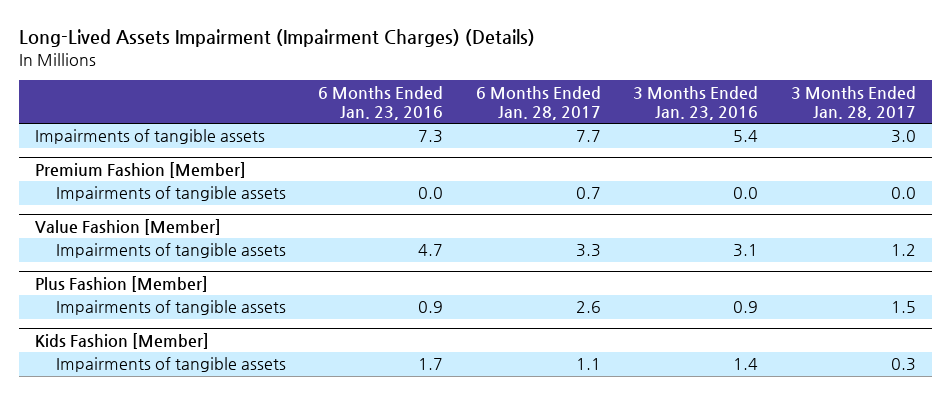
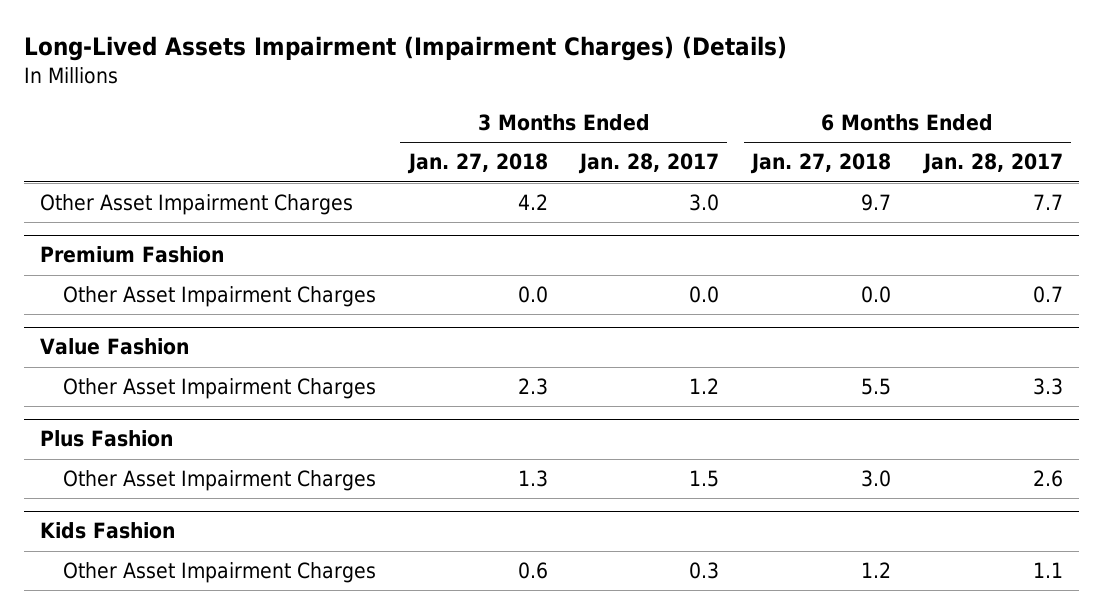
- | 6 Months Ended Jan. 23, 2016 | 6 Months Ended Jan. 28, 2017 | 3 Months Ended Jan. 23, 2016 | 3 Months Ended Jan. 28, 2017
+ | 3 Months Ended Jan. 27, 2018 | 3 Months Ended Jan. 28, 2017 | 6 Months Ended Jan. 27, 2018 | 6 Months Ended Jan. 28, 2017
- Impairments of tangible assets | 7.3 | 7.7 | 5.4 | 3.0
- Premium Fashion [Member]
- Impairments of tangible assets | 0.0 | 0.7 | 0.0 | 0.0
- Value Fashion [Member]
- Impairments of tangible assets | 4.7 | 3.3 | 3.1 | 1.2
- Plus Fashion [Member]
- Impairments of tangible assets | 0.9 | 2.6 | 0.9 | 1.5
- Kids Fashion [Member]
- Impairments of tangible assets | 1.7 | 1.1 | 1.4 | 0.3
+ Other Asset Impairment Charges | 4.2 | 3.0 | 9.7 | 7.7
+ Premium Fashion
+ Other Asset Impairment Charges | 0.0 | 0.0 | 0.0 | 0.7
+ Value Fashion
+ Other Asset Impairment Charges | 2.3 | 1.2 | 5.5 | 3.3
+ Plus Fashion
+ Other Asset Impairment Charges | 1.3 | 1.5 | 3.0 | 2.6
+ Kids Fashion
+ Other Asset Impairment Charges | 0.6 | 0.3 | 1.2 | 1.1

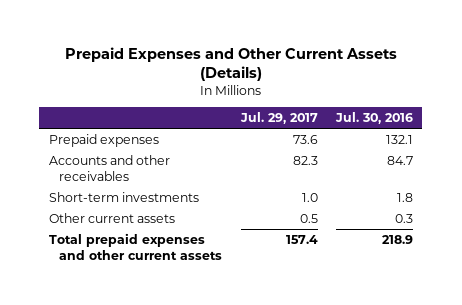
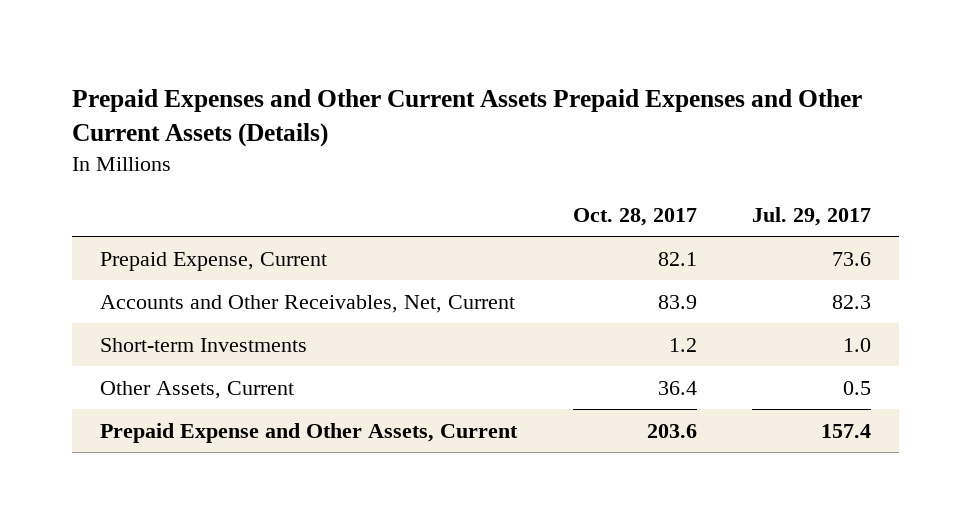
- Prepaid Expenses and Other Current Assets (Details)
+ Prepaid Expenses and Other Current Assets Prepaid Expenses and Other Current Assets (Details)
- | Jul. 29, 2017 | Jul. 30, 2016
+ | Oct. 28, 2017 | Jul. 29, 2017
- Prepaid expenses | 73.6 | 132.1
- Accounts and other receivables | 82.3 | 84.7
- Short-term investments | 1.0 | 1.8
- Other current assets | 0.5 | 0.3
- Total prepaid expenses and other current assets | 157.4 | 218.9
+ Prepaid Expense, Current | 82.1 | 73.6
+ Accounts and Other Receivables, Net, Current | 83.9 | 82.3
+ Short-term Investments | 1.2 | 1.0
+ Other Assets, Current | 36.4 | 0.5
+ Prepaid Expense and Other Assets, Current | 203.6 | 157.4

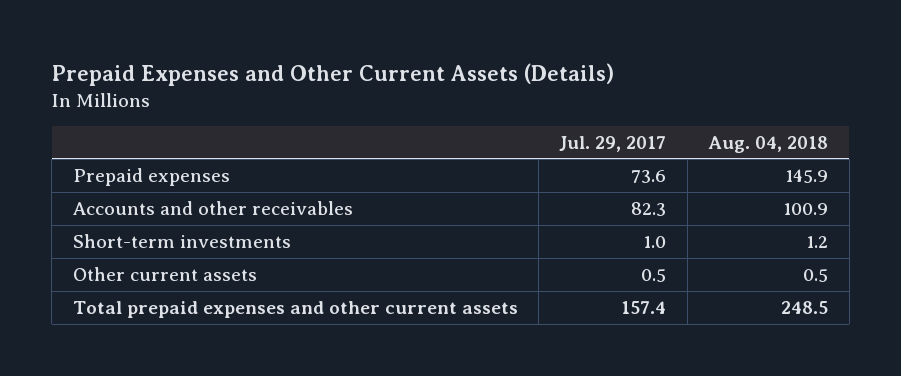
- Prepaid Expenses and Other Current Assets Prepaid Expenses and Other Current Assets (Details)
+ Prepaid Expenses and Other Current Assets (Details)
- | Oct. 28, 2017 | Jul. 29, 2017
+ | Jul. 29, 2017 | Aug. 04, 2018
- Prepaid Expense, Current | 82.1 | 73.6
- Accounts and Other Receivables, Net, Current | 83.9 | 82.3
- Short-term Investments | 1.2 | 1.0
- Other Assets, Current | 36.4 | 0.5
- Prepaid Expense and Other Assets, Current | 203.6 | 157.4
+ Prepaid expenses | 73.6 | 145.9
+ Accounts and other receivables | 82.3 | 100.9
+ Short-term investments | 1.0 | 1.2
+ Other current assets | 0.5 | 0.5
+ Total prepaid expenses and other current assets | 157.4 | 248.5

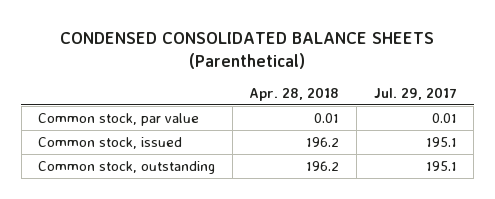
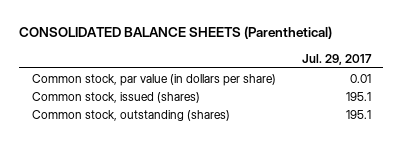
- CONDENSED CONSOLIDATED BALANCE SHEETS (Parenthetical)
+ CONSOLIDATED BALANCE SHEETS (Parenthetical)
- | Apr. 28, 2018 | Jul. 29, 2017
+ | Jul. 29, 2017
- Common stock, par value | 0.01 | 0.01
- Common stock, issued | 196.2 | 195.1
- Common stock, outstanding | 196.2 | 195.1
+ Common stock, par value (in dollars per share) | 0.01
+ Common stock, issued (shares) | 195.1
+ Common stock, outstanding (shares) | 195.1

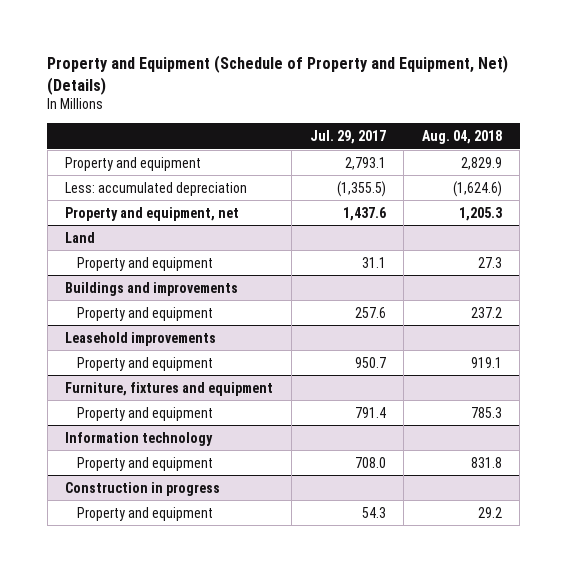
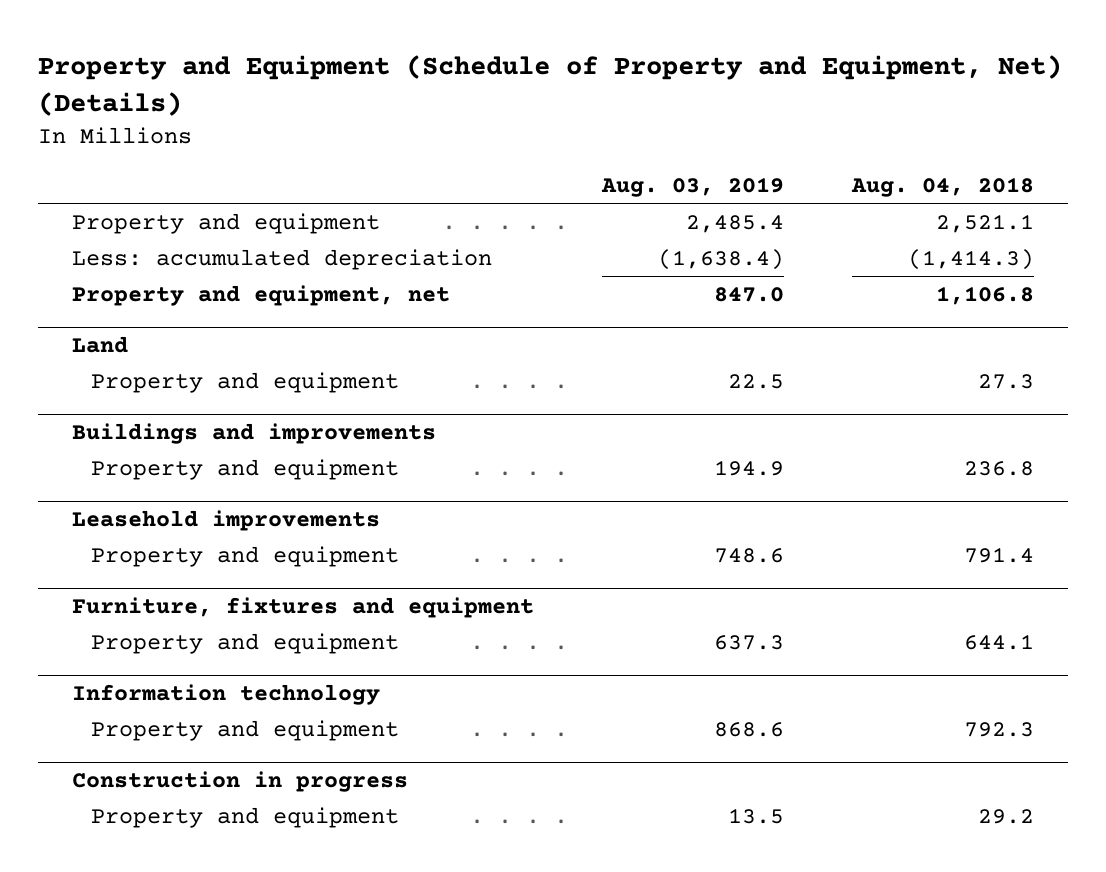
- | Jul. 29, 2017 | Aug. 04, 2018
+ | Aug. 03, 2019 | Aug. 04, 2018
- Property and equipment | 2,793.1 | 2,829.9
- Less: accumulated depreciation | (1,355.5) | (1,624.6)
- Property and equipment, net | 1,437.6 | 1,205.3
+ Property and equipment | 2,485.4 | 2,521.1
+ Less: accumulated depreciation | (1,638.4) | (1,414.3)
+ Property and equipment, net | 847.0 | 1,106.8
@ Buildings and improvements
- Property and equipment | 257.6 | 237.2
+ Property and equipment | 194.9 | 236.8
@ Leasehold improvements
- Property and equipment | 950.7 | 919.1
+ Property and equipment | 748.6 | 791.4
@ Furniture, fixtures and equipment
- Property and equipment | 791.4 | 785.3
+ Property and equipment | 637.3 | 644.1
@ Information technology
- Property and equipment | 708.0 | 831.8
+ Property and equipment | 868.6 | 792.3

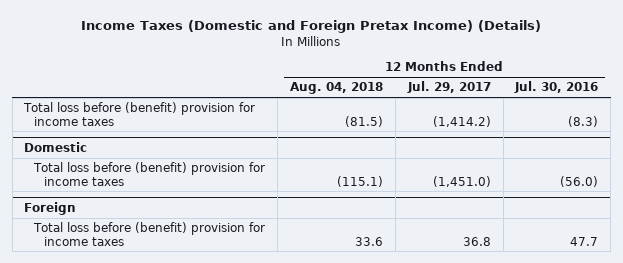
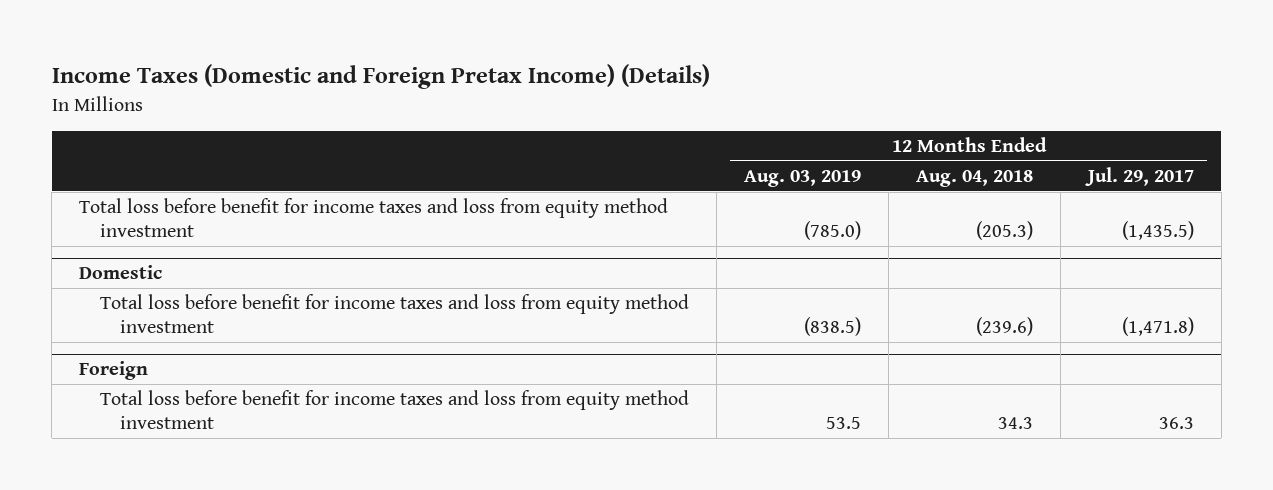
- | 12 Months Ended Aug. 04, 2018 | 12 Months Ended Jul. 29, 2017 | 12 Months Ended Jul. 30, 2016
+ | 12 Months Ended Aug. 03, 2019 | 12 Months Ended Aug. 04, 2018 | 12 Months Ended Jul. 29, 2017
- Total loss before (benefit) provision for income taxes | (81.5) | (1,414.2) | (8.3)
+ Total loss before benefit for income taxes and loss from equity method investment | (785.0) | (205.3) | (1,435.5)
@ Domestic
- Total loss before (benefit) provision for income taxes | (115.1) | (1,451.0) | (56.0)
+ Total loss before benefit for income taxes and loss from equity method investment | (838.5) | (239.6) | (1,471.8)
@ Foreign
- Total loss before (benefit) provision for income taxes | 33.6 | 36.8 | 47.7
+ Total loss before benefit for income taxes and loss from equity method investment | 53.5 | 34.3 | 36.3

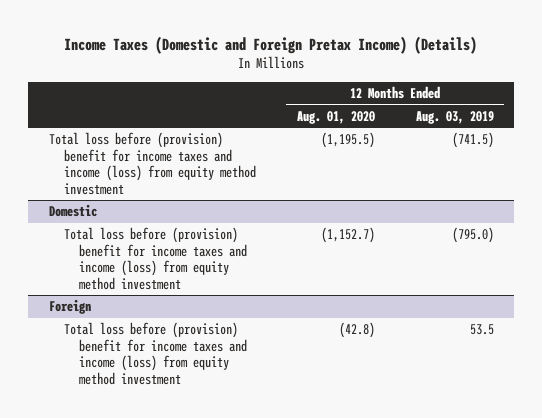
- | 12 Months Ended Aug. 03, 2019 | 12 Months Ended Aug. 04, 2018 | 12 Months Ended Jul. 29, 2017
+ | 12 Months Ended Aug. 01, 2020 | 12 Months Ended Aug. 03, 2019
- Total loss before benefit for income taxes and loss from equity method investment | (785.0) | (205.3) | (1,435.5)
+ Total loss before (provision) benefit for income taxes and income (loss) from equity method investment | (1,195.5) | (741.5)
@ Domestic
- Total loss before benefit for income taxes and loss from equity method investment | (838.5) | (239.6) | (1,471.8)
+ Total loss before (provision) benefit for income taxes and income (loss) from equity method investment | (1,152.7) | (795.0)
@ Foreign
- Total loss before benefit for income taxes and loss from equity method investment | 53.5 | 34.3 | 36.3
+ Total loss before (provision) benefit for income taxes and income (loss) from equity method investment | (42.8) | 53.5

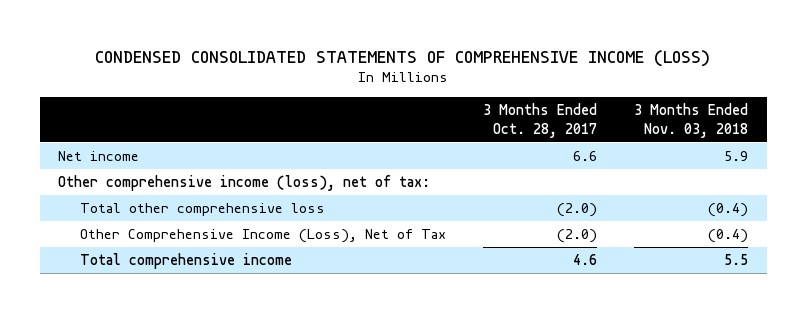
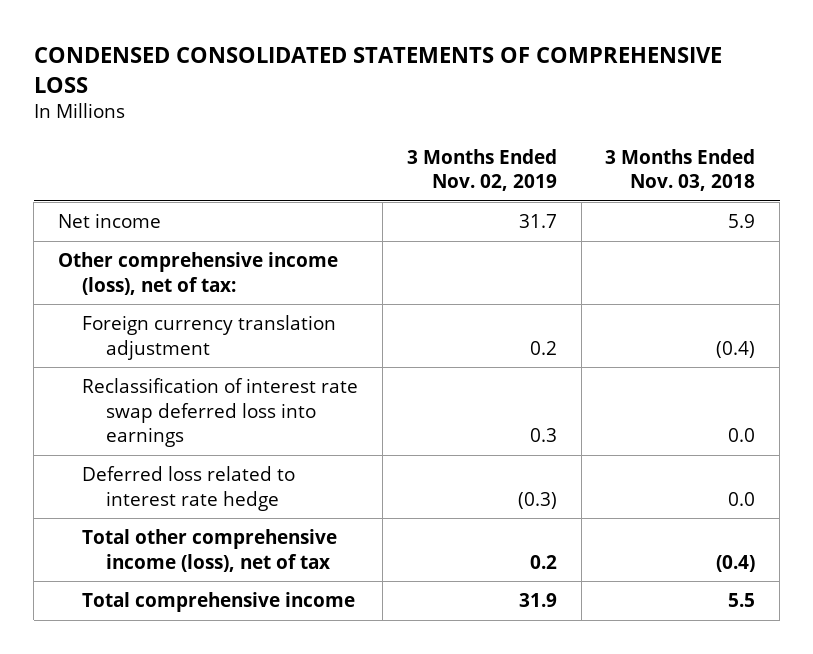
- CONDENSED CONSOLIDATED STATEMENTS OF COMPREHENSIVE INCOME (LOSS)
+ CONDENSED CONSOLIDATED STATEMENTS OF COMPREHENSIVE LOSS
- | 3 Months Ended Oct. 28, 2017 | 3 Months Ended Nov. 03, 2018
+ | 3 Months Ended Nov. 02, 2019 | 3 Months Ended Nov. 03, 2018
- Total other comprehensive loss | (2.0) | (0.4)
- Other Comprehensive Income (Loss), Net of Tax | (2.0) | (0.4)
+ Foreign currency translation adjustment | 0.2 | (0.4)
+ Reclassification of interest rate swap deferred loss into earnings | 0.3 | 0.0
+ Deferred loss related to interest rate hedge | (0.3) | 0.0
+ Total other comprehensive income (loss), net of tax | 0.2 | (0.4)

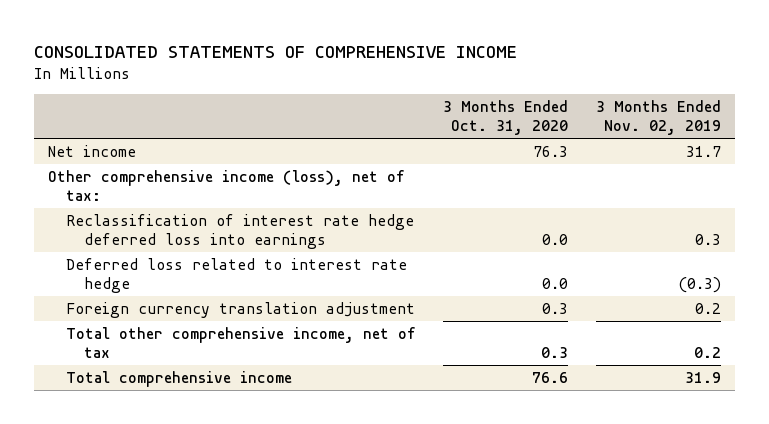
- CONDENSED CONSOLIDATED STATEMENTS OF COMPREHENSIVE LOSS
+ CONSOLIDATED STATEMENTS OF COMPREHENSIVE INCOME
- | 3 Months Ended Nov. 02, 2019 | 3 Months Ended Nov. 03, 2018
+ | 3 Months Ended Oct. 31, 2020 | 3 Months Ended Nov. 02, 2019
- Reclassification of interest rate swap deferred loss into earnings | 0.3 | 0.0
+ Reclassification of interest rate hedge deferred loss into earnings | 0.0 | 0.3
- Total other comprehensive income (loss), net of tax | 0.2 | (0.4)
moved down: Foreign currency translation adjustment | 0.3 | 0.2
+ Total other comprehensive income, net of tax | 0.3 | 0.2

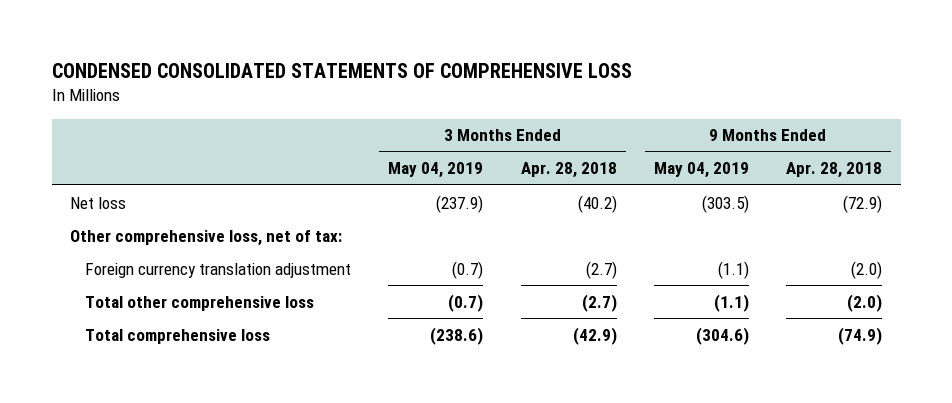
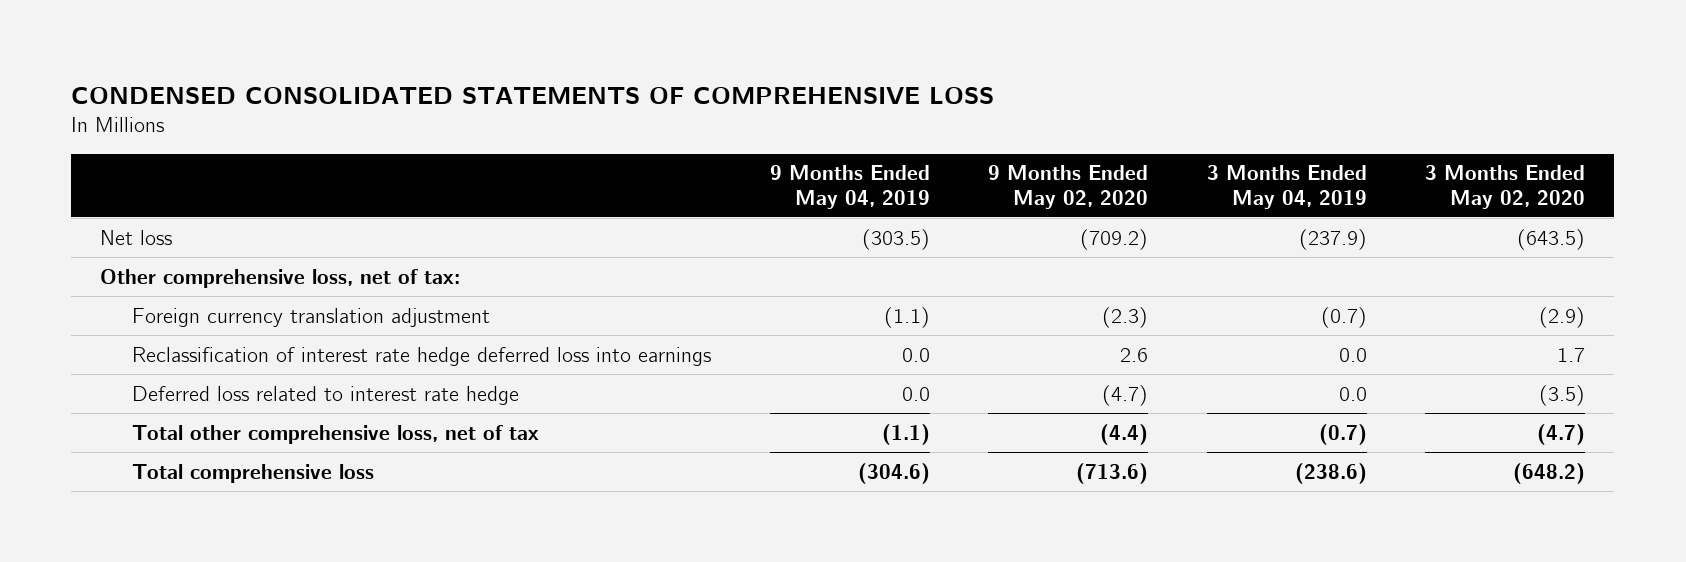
- | 3 Months Ended May 04, 2019 | 3 Months Ended Apr. 28, 2018 | 9 Months Ended May 04, 2019 | 9 Months Ended Apr. 28, 2018
+ | 9 Months Ended May 04, 2019 | 9 Months Ended May 02, 2020 | 3 Months Ended May 04, 2019 | 3 Months Ended May 02, 2020
- Total other comprehensive loss | (0.7) | (2.7) | (1.1) | (2.0)
+ Reclassification of interest rate hedge deferred loss into earnings | 0.0 | 2.6 | 0.0 | 1.7
+ Deferred loss related to interest rate hedge | 0.0 | (4.7) | 0.0 | (3.5)
+ Total other comprehensive loss, net of tax | (1.1) | (4.4) | (0.7) | (4.7)

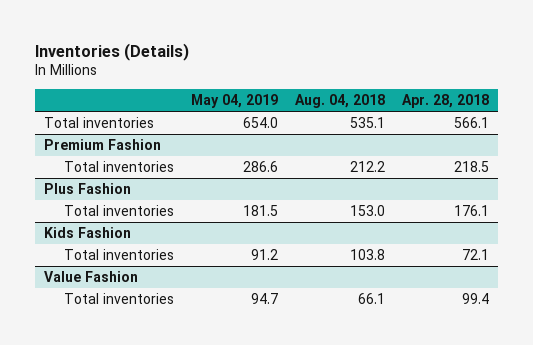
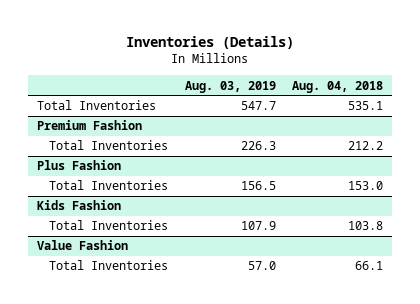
- | May 04, 2019 | Aug. 04, 2018 | Apr. 28, 2018
+ | Aug. 03, 2019 | Aug. 04, 2018
- Total inventories | 654.0 | 535.1 | 566.1
+ Total Inventories | 547.7 | 535.1
@ Premium Fashion
- Total inventories | 286.6 | 212.2 | 218.5
+ Total Inventories | 226.3 | 212.2
@ Plus Fashion
- Total inventories | 181.5 | 153.0 | 176.1
+ Total Inventories | 156.5 | 153.0
@ Kids Fashion
- Total inventories | 91.2 | 103.8 | 72.1
+ Total Inventories | 107.9 | 103.8
@ Value Fashion
- Total inventories | 94.7 | 66.1 | 99.4
+ Total Inventories | 57.0 | 66.1

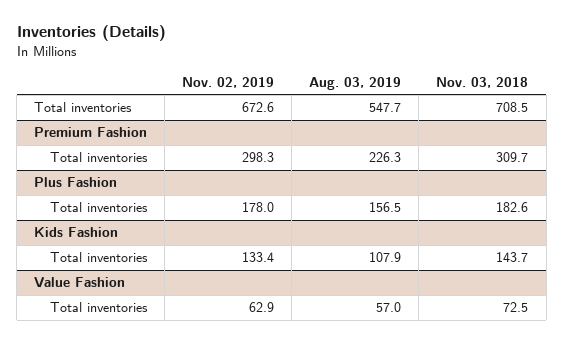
- | Aug. 03, 2019 | Aug. 04, 2018
+ | Nov. 02, 2019 | Aug. 03, 2019 | Nov. 03, 2018
- Total Inventories | 547.7 | 535.1
+ Total inventories | 672.6 | 547.7 | 708.5
@ Premium Fashion
- Total Inventories | 226.3 | 212.2
+ Total inventories | 298.3 | 226.3 | 309.7
@ Plus Fashion
- Total Inventories | 156.5 | 153.0
+ Total inventories | 178.0 | 156.5 | 182.6
@ Kids Fashion
- Total Inventories | 107.9 | 103.8
+ Total inventories | 133.4 | 107.9 | 143.7
@ Value Fashion
- Total Inventories | 57.0 | 66.1
+ Total inventories | 62.9 | 57.0 | 72.5

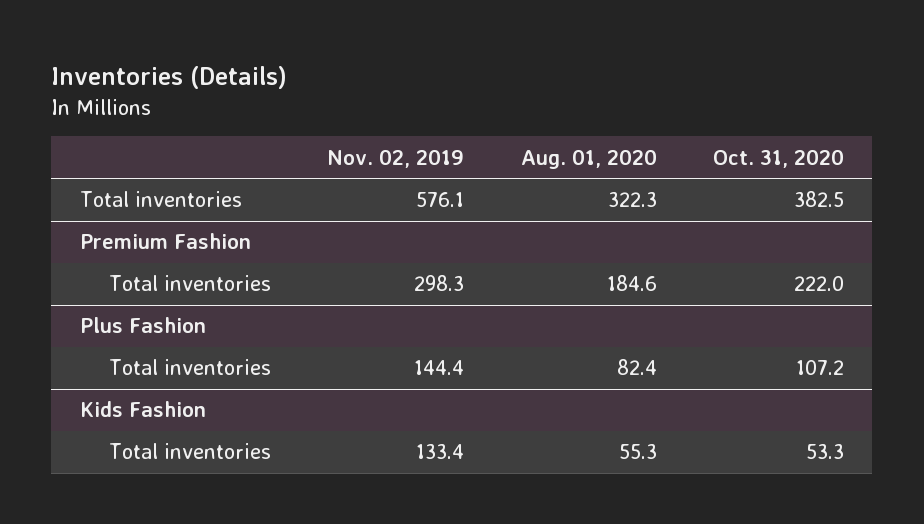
- | Nov. 02, 2019 | Aug. 03, 2019 | Nov. 03, 2018
+ | Nov. 02, 2019 | Aug. 01, 2020 | Oct. 31, 2020
- Total inventories | 672.6 | 547.7 | 708.5
+ Total inventories | 576.1 | 322.3 | 382.5
@ Plus Fashion
- Total inventories | 178.0 | 156.5 | 182.6
+ Total inventories | 144.4 | 82.4 | 107.2
- Value Fashion
- Total inventories | 62.9 | 57.0 | 72.5

